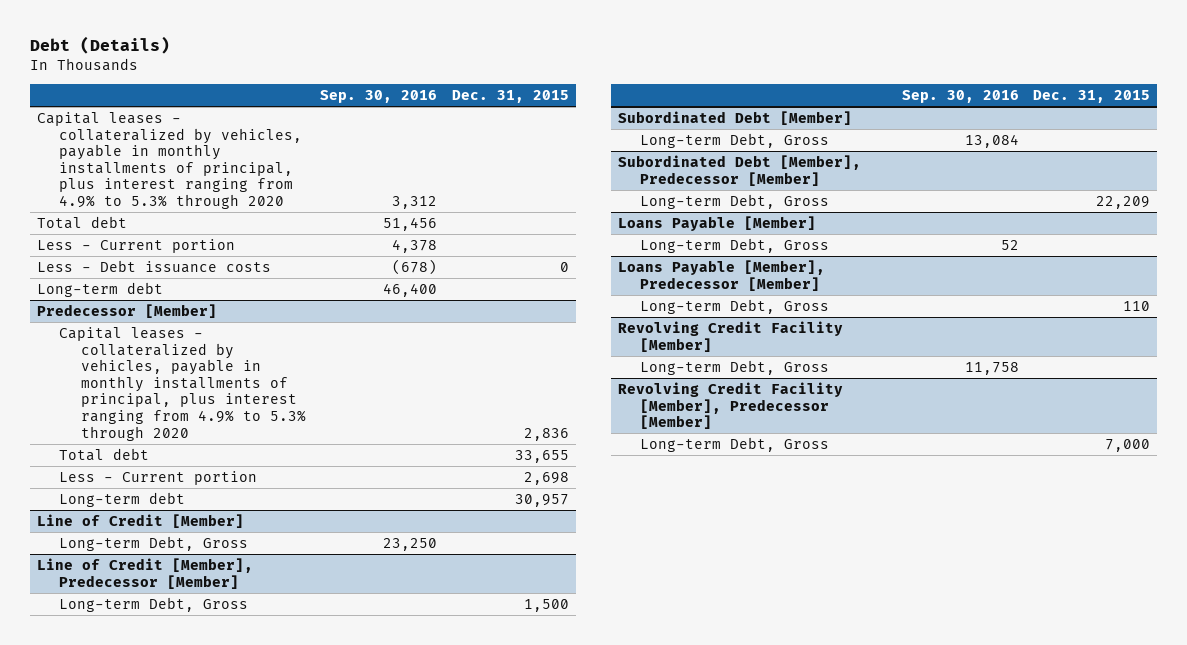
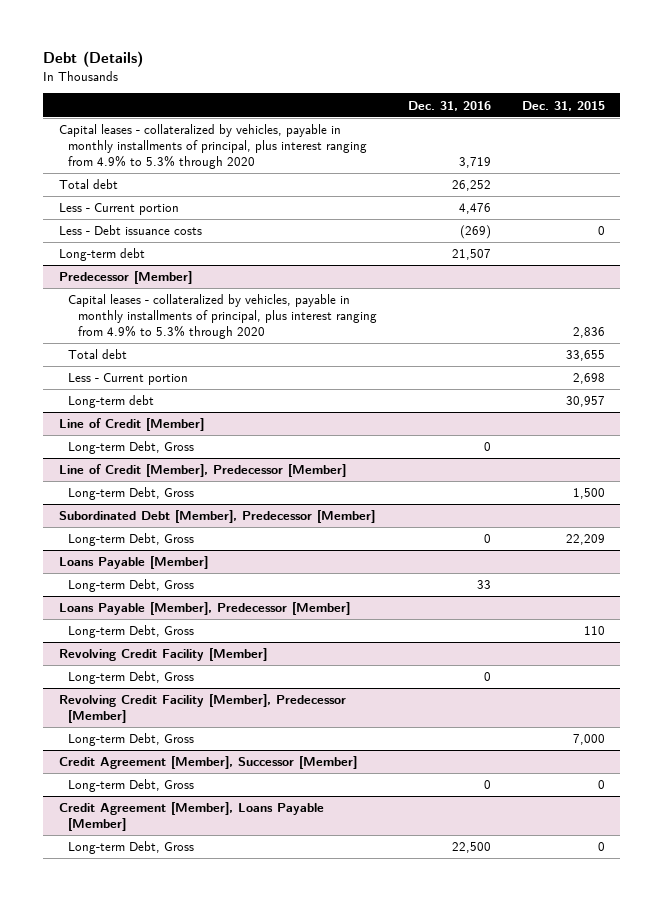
- | Sep. 30, 2016 | Dec. 31, 2015
+ | Dec. 31, 2016 | Dec. 31, 2015
- Subordinated Debt [Member]
- Long-term Debt, Gross | 13,084 |
+ Credit Agreement [Member], Successor [Member]
+ Long-term Debt, Gross | 0 | 0
+ Credit Agreement [Member], Loans Payable [Member]
+ Long-term Debt, Gross | 22,500 | 0

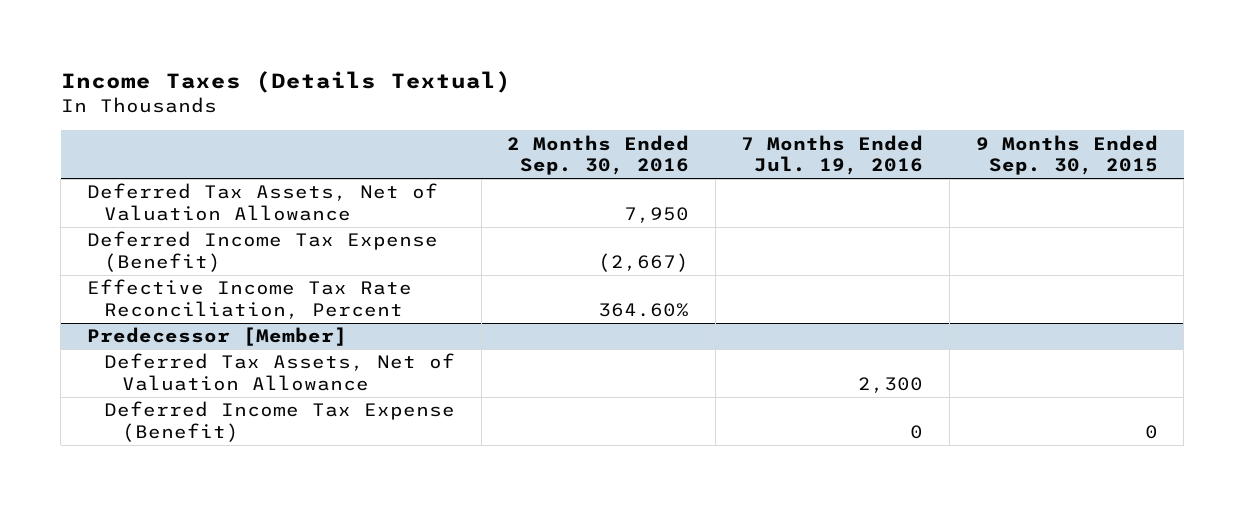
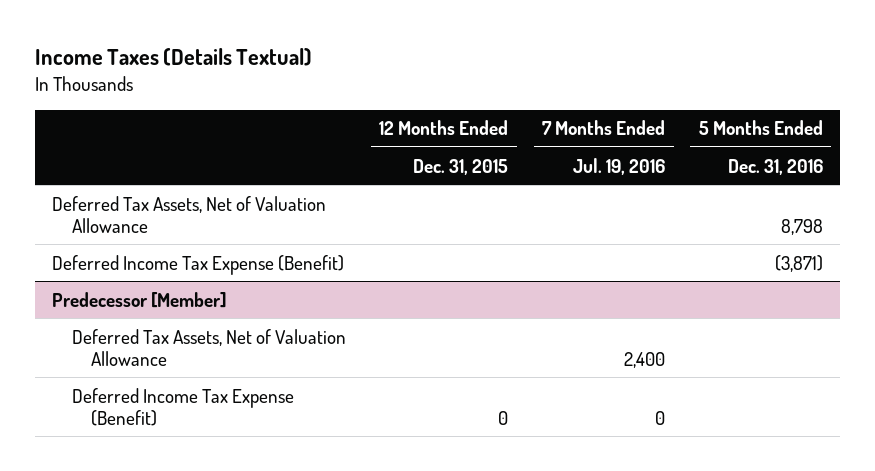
- | 2 Months Ended Sep. 30, 2016 | 7 Months Ended Jul. 19, 2016 | 9 Months Ended Sep. 30, 2015
+ | 12 Months Ended Dec. 31, 2015 | 7 Months Ended Jul. 19, 2016 | 5 Months Ended Dec. 31, 2016
- Effective Income Tax Rate Reconciliation, Percent | 364.60% | |
@ Predecessor [Member]
- Deferred Tax Assets, Net of Valuation Allowance | | 2,300 |
+ Deferred Tax Assets, Net of Valuation Allowance | | 2,400 |

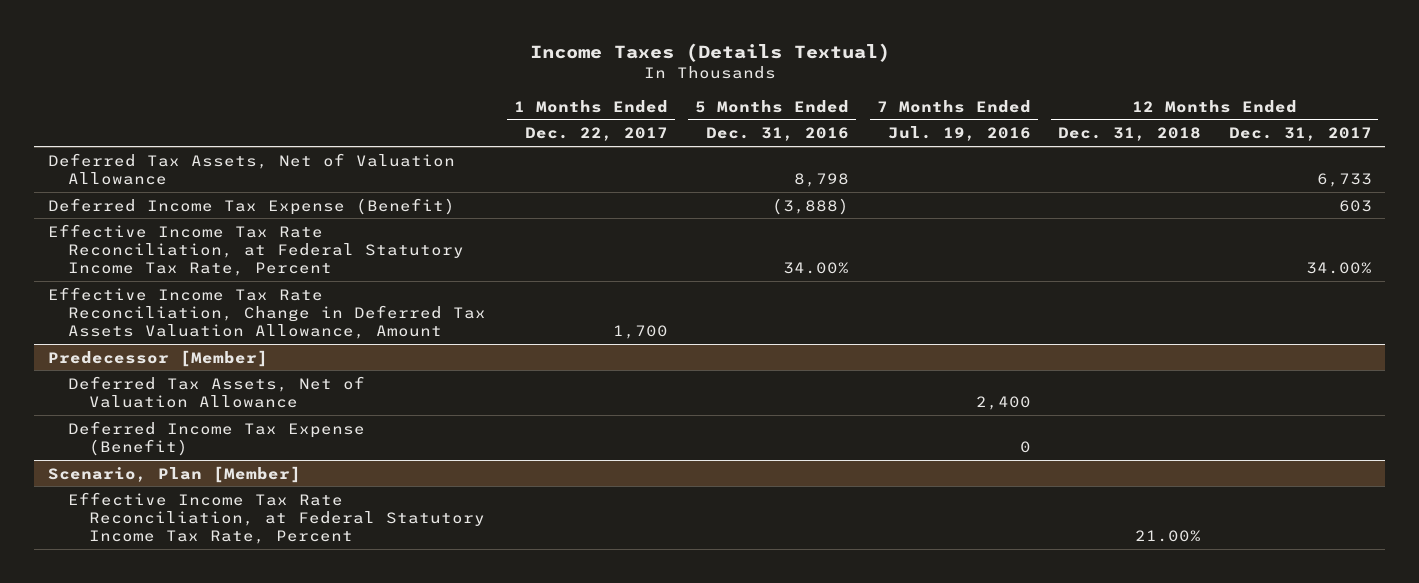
- | 12 Months Ended Dec. 31, 2015 | 7 Months Ended Jul. 19, 2016 | 5 Months Ended Dec. 31, 2016
+ | 1 Months Ended Dec. 22, 2017 | 5 Months Ended Dec. 31, 2016 | 7 Months Ended Jul. 19, 2016 | 12 Months Ended Dec. 31, 2018 | 12 Months Ended Dec. 31, 2017
- Deferred Income Tax Expense (Benefit) | | | (3,871)
+ Deferred Income Tax Expense (Benefit) | | (3,888) | | | 603
+ Effective Income Tax Rate Reconciliation, at Federal Statutory Income Tax Rate, Percent | | 34.00% | | | 34.00%
+ Effective Income Tax Rate Reconciliation, Change in Deferred Tax Assets Valuation Allowance, Amount | 1,700 | | | |
+ Scenario, Plan [Member]
+ Effective Income Tax Rate Reconciliation, at Federal Statutory Income Tax Rate, Percent | | | | 21.00% |

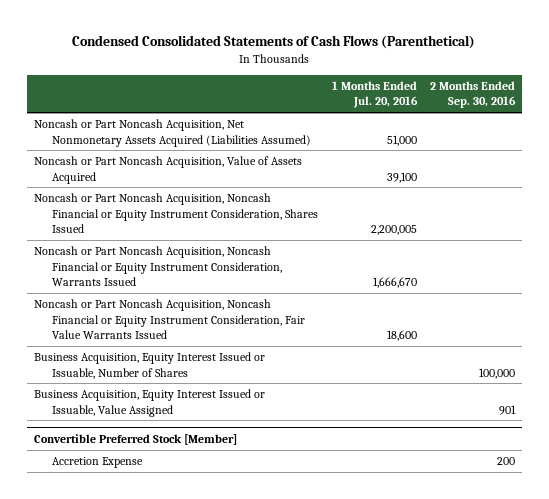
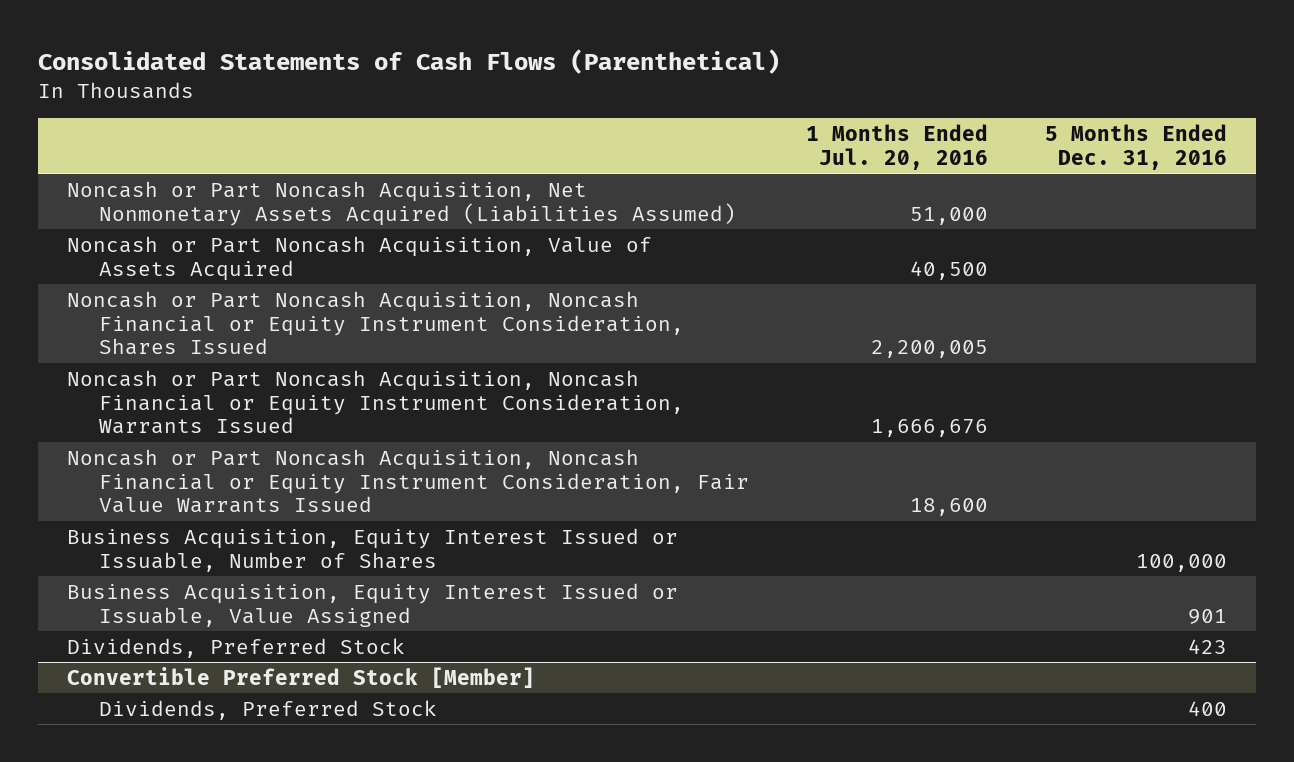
- Condensed Consolidated Statements of Cash Flows (Parenthetical)
+ Consolidated Statements of Cash Flows (Parenthetical)
- | 1 Months Ended Jul. 20, 2016 | 2 Months Ended Sep. 30, 2016
+ | 1 Months Ended Jul. 20, 2016 | 5 Months Ended Dec. 31, 2016
- Noncash or Part Noncash Acquisition, Value of Assets Acquired | 39,100 |
+ Noncash or Part Noncash Acquisition, Value of Assets Acquired | 40,500 |
- Noncash or Part Noncash Acquisition, Noncash Financial or Equity Instrument Consideration, Warrants Issued | 1,666,670 |
+ Noncash or Part Noncash Acquisition, Noncash Financial or Equity Instrument Consideration, Warrants Issued | 1,666,676 |
+ Dividends, Preferred Stock | | 423
@ Convertible Preferred Stock [Member]
- Accretion Expense | | 200
+ Dividends, Preferred Stock | | 400

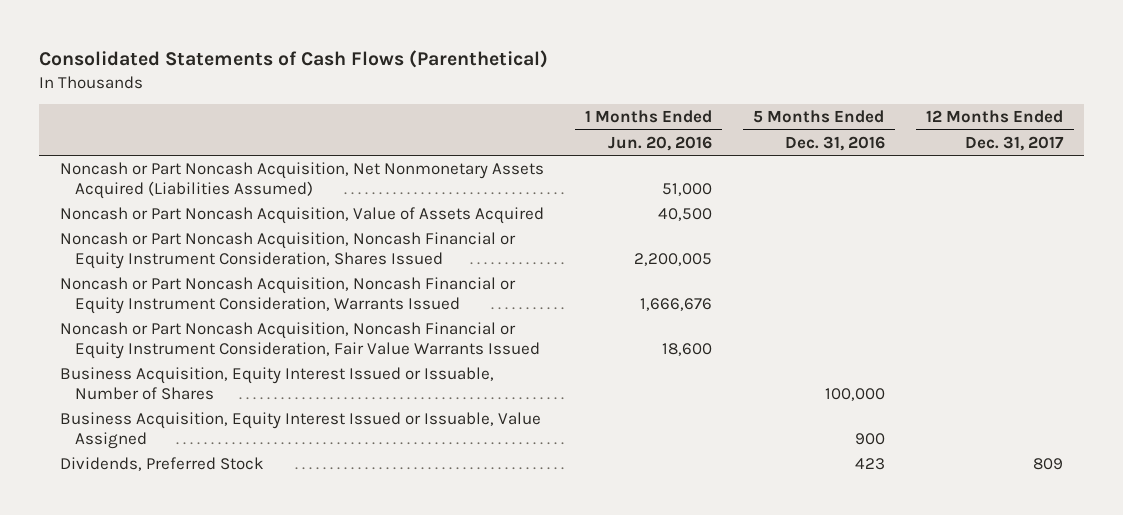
- | 1 Months Ended Jul. 20, 2016 | 5 Months Ended Dec. 31, 2016
+ | 1 Months Ended Jun. 20, 2016 | 5 Months Ended Dec. 31, 2016 | 12 Months Ended Dec. 31, 2017
- Business Acquisition, Equity Interest Issued or Issuable, Value Assigned | | 901
+ Business Acquisition, Equity Interest Issued or Issuable, Value Assigned | | 900 |
- Convertible Preferred Stock [Member]
- Dividends, Preferred Stock | | 400

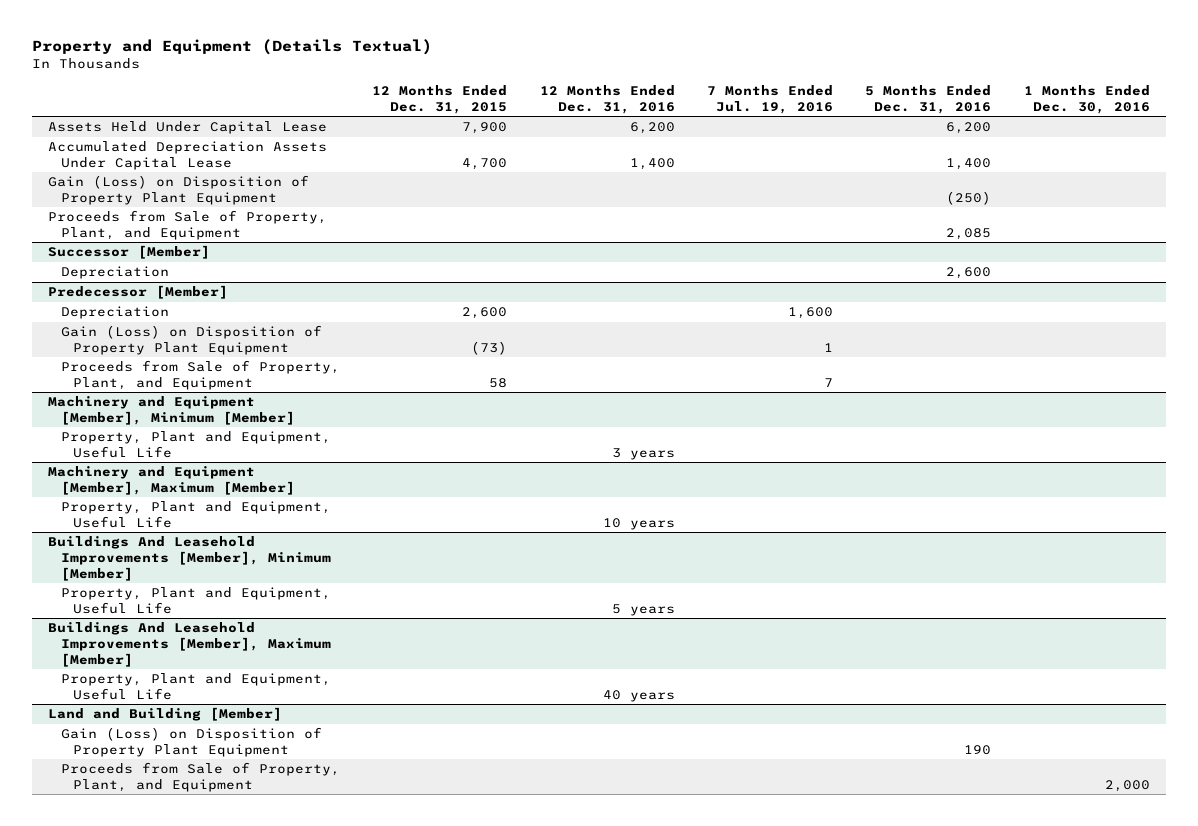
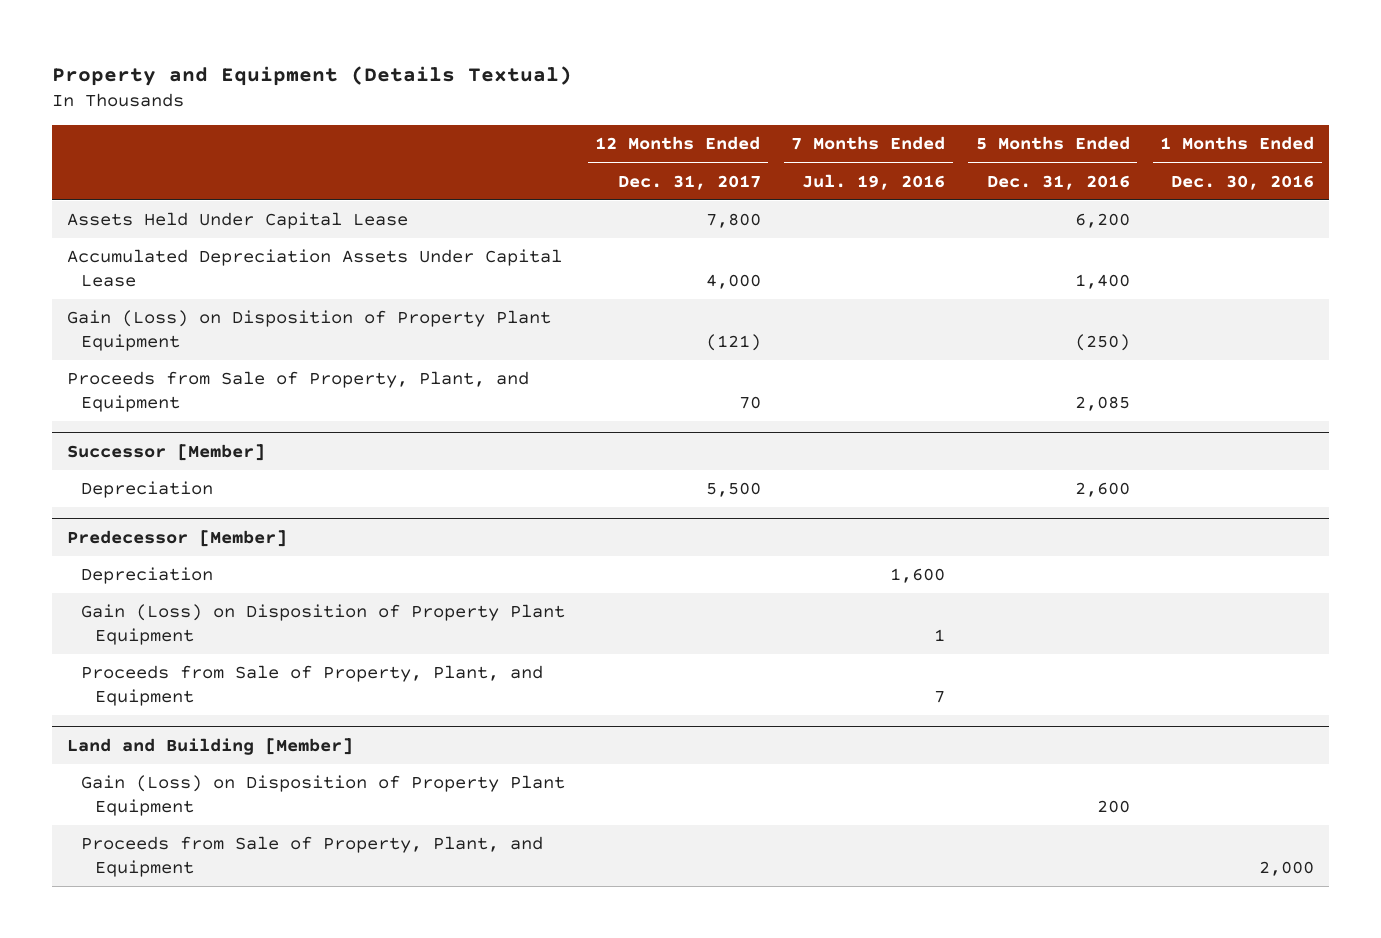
- | 12 Months Ended Dec. 31, 2015 | 12 Months Ended Dec. 31, 2016 | 7 Months Ended Jul. 19, 2016 | 5 Months Ended Dec. 31, 2016 | 1 Months Ended Dec. 30, 2016
+ | 12 Months Ended Dec. 31, 2017 | 7 Months Ended Jul. 19, 2016 | 5 Months Ended Dec. 31, 2016 | 1 Months Ended Dec. 30, 2016
- Machinery and Equipment [Member], Minimum [Member]
- Property, Plant and Equipment, Useful Life | | 3 years | | |
- Machinery and Equipment [Member], Maximum [Member]
- Property, Plant and Equipment, Useful Life | | 10 years | | |
- Buildings And Leasehold Improvements [Member], Minimum [Member]
- Property, Plant and Equipment, Useful Life | | 5 years | | |
- Buildings And Leasehold Improvements [Member], Maximum [Member]
- Property, Plant and Equipment, Useful Life | | 40 years | | |
@ Land and Building [Member]
- Gain (Loss) on Disposition of Property Plant Equipment | | | | 190 |
+ Gain (Loss) on Disposition of Property Plant Equipment | | | 200 |

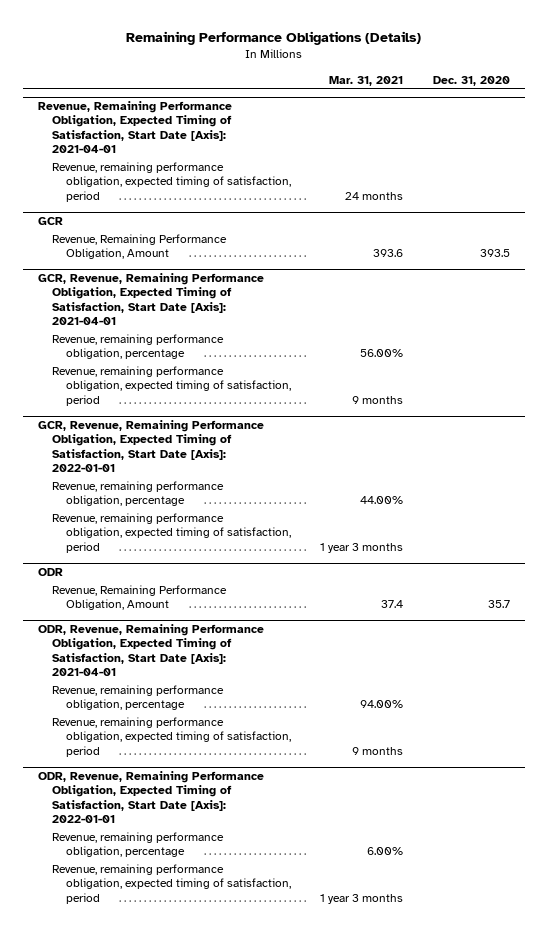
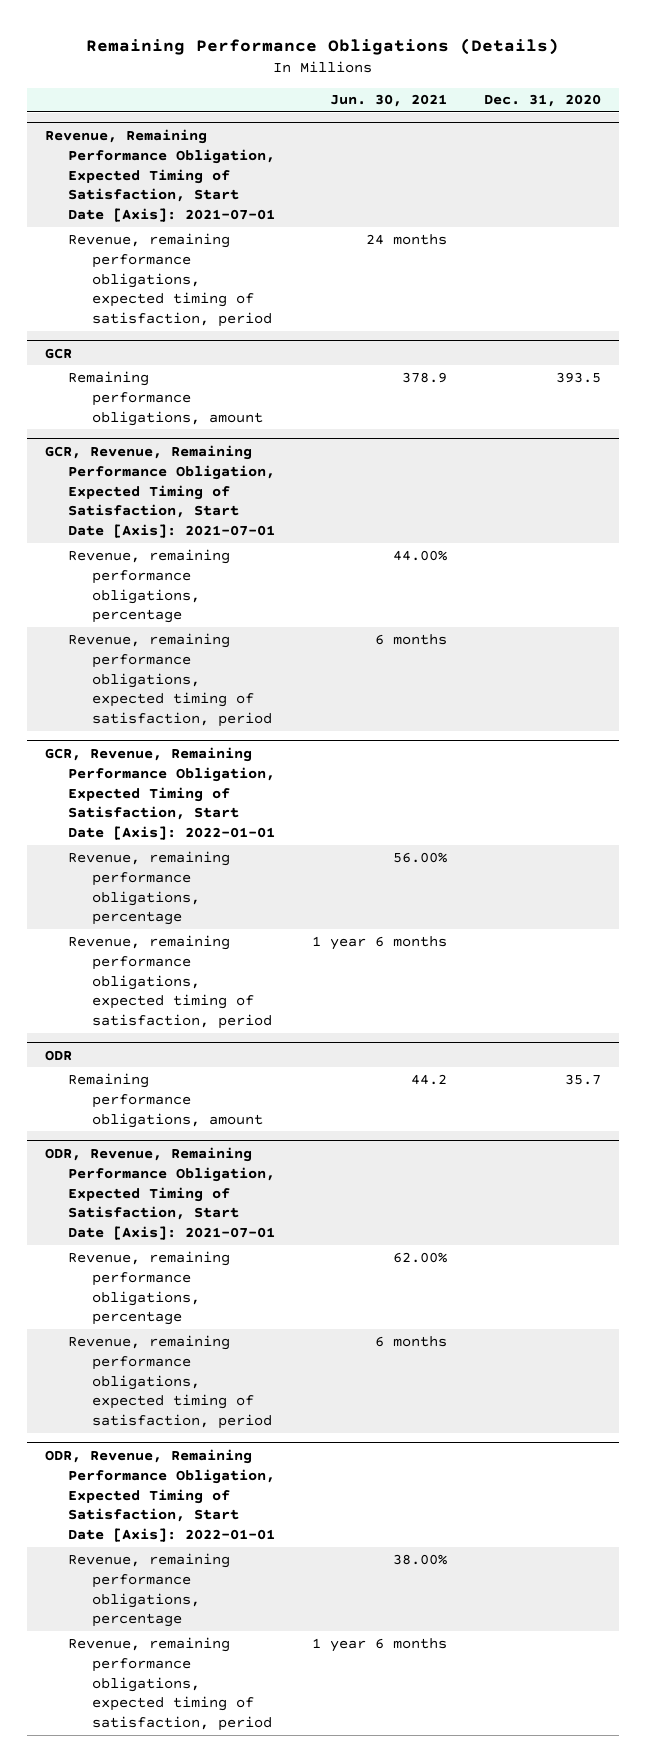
- | Mar. 31, 2021 | Dec. 31, 2020
+ | Jun. 30, 2021 | Dec. 31, 2020
- Revenue, Remaining Performance Obligation, Expected Timing of Satisfaction, Start Date [Axis]: 2021-04-01
- Revenue, remaining performance obligation, expected timing of satisfaction, period | 24 months |
+ Revenue, Remaining Performance Obligation, Expected Timing of Satisfaction, Start Date [Axis]: 2021-07-01
+ Revenue, remaining performance obligations, expected timing of satisfaction, period | 24 months |
@ GCR
- Revenue, Remaining Performance Obligation, Amount | 393.6 | 393.5
- GCR, Revenue, Remaining Performance Obligation, Expected Timing of Satisfaction, Start Date [Axis]: 2021-04-01
- Revenue, remaining performance obligation, percentage | 56.00% |
- Revenue, remaining performance obligation, expected timing of satisfaction, period | 9 months |
@ GCR
+ Remaining performance obligations, amount | 378.9 | 393.5
+ GCR, Revenue, Remaining Performance Obligation, Expected Timing of Satisfaction, Start Date [Axis]: 2021-07-01
+ Revenue, remaining performance obligations, percentage | 44.00% |
+ Revenue, remaining performance obligations, expected timing of satisfaction, period | 6 months |
@ GCR, Revenue, Remaining Performance Obligation, Expected Timing of Satisfaction, Start Date [Axis]: 2022-01-01
- Revenue, remaining performance obligation, percentage | 44.00% |
- Revenue, remaining performance obligation, expected timing of satisfaction, period | 1 year 3 months |
+ Revenue, remaining performance obligations, percentage | 56.00% |
+ Revenue, remaining performance obligations, expected timing of satisfaction, period | 1 year 6 months |
@ ODR
- Revenue, Remaining Performance Obligation, Amount | 37.4 | 35.7
- ODR, Revenue, Remaining Performance Obligation, Expected Timing of Satisfaction, Start Date [Axis]: 2021-04-01
- Revenue, remaining performance obligation, percentage | 94.00% |
- Revenue, remaining performance obligation, expected timing of satisfaction, period | 9 months |
@ ODR
+ Remaining performance obligations, amount | 44.2 | 35.7
+ ODR, Revenue, Remaining Performance Obligation, Expected Timing of Satisfaction, Start Date [Axis]: 2021-07-01
+ Revenue, remaining performance obligations, percentage | 62.00% |
+ Revenue, remaining performance obligations, expected timing of satisfaction, period | 6 months |
@ ODR, Revenue, Remaining Performance Obligation, Expected Timing of Satisfaction, Start Date [Axis]: 2022-01-01
- Revenue, remaining performance obligation, percentage | 6.00% |
- Revenue, remaining performance obligation, expected timing of satisfaction, period | 1 year 3 months |
+ Revenue, remaining performance obligations, percentage | 38.00% |
+ Revenue, remaining performance obligations, expected timing of satisfaction, period | 1 year 6 months |

